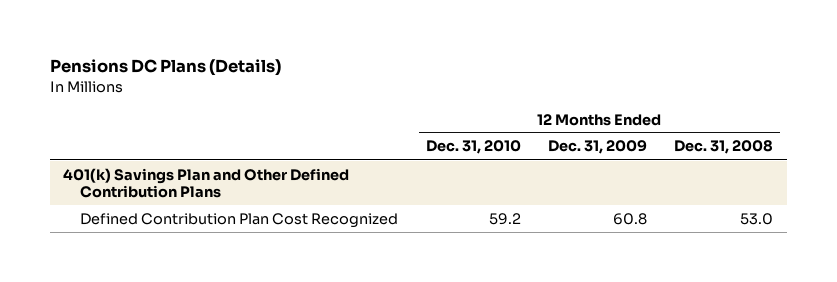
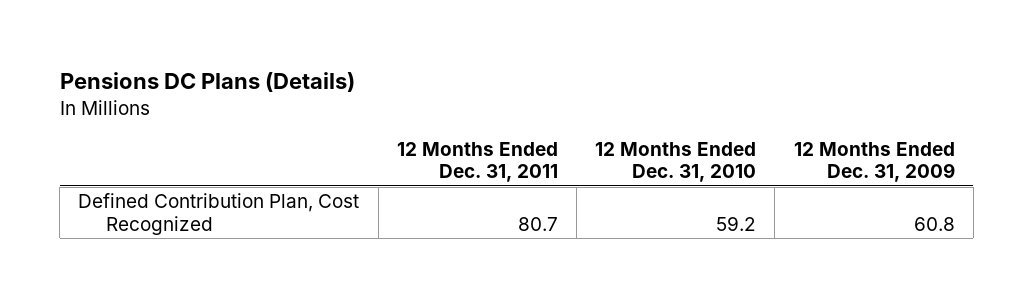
- | 12 Months Ended Dec. 31, 2010 | 12 Months Ended Dec. 31, 2009 | 12 Months Ended Dec. 31, 2008
+ | 12 Months Ended Dec. 31, 2011 | 12 Months Ended Dec. 31, 2010 | 12 Months Ended Dec. 31, 2009
- 401(k) Savings Plan and Other Defined Contribution Plans
- Defined Contribution Plan Cost Recognized | 59.2 | 60.8 | 53.0
+ Defined Contribution Plan, Cost Recognized | 80.7 | 59.2 | 60.8

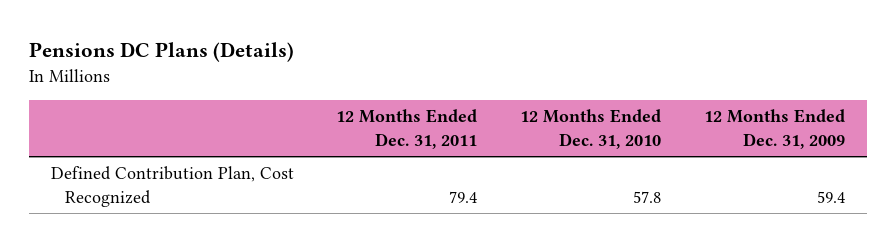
- Defined Contribution Plan, Cost Recognized | 80.7 | 59.2 | 60.8
+ Defined Contribution Plan, Cost Recognized | 79.4 | 57.8 | 59.4

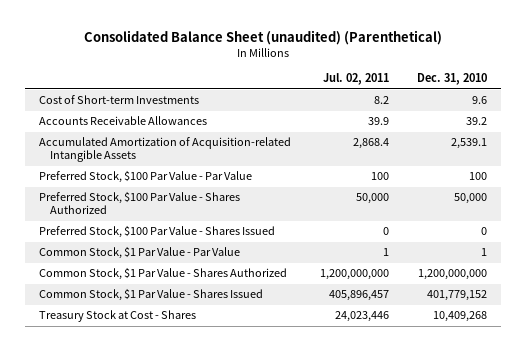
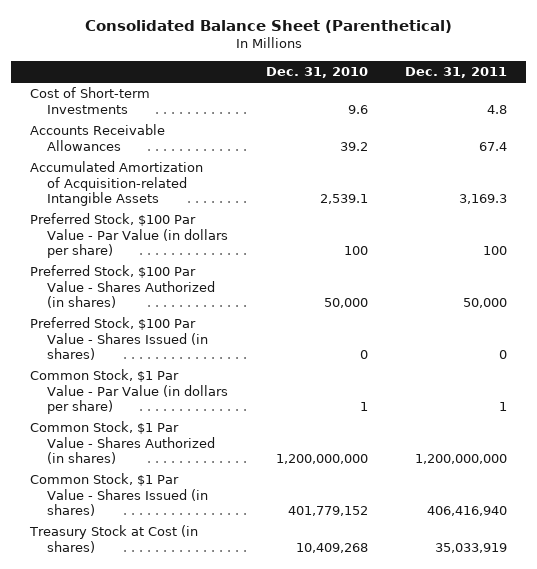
- Consolidated Balance Sheet (unaudited) (Parenthetical)
+ Consolidated Balance Sheet (Parenthetical)
- | Jul. 02, 2011 | Dec. 31, 2010
+ | Dec. 31, 2010 | Dec. 31, 2011
- Preferred Stock, $100 Par Value - Par Value | 100 | 100
- Preferred Stock, $100 Par Value - Shares Authorized | 50,000 | 50,000
- Preferred Stock, $100 Par Value - Shares Issued | 0 | 0
- Common Stock, $1 Par Value - Par Value | 1 | 1
- Common Stock, $1 Par Value - Shares Authorized | 1,200,000,000 | 1,200,000,000
- Common Stock, $1 Par Value - Shares Issued | 405,896,457 | 401,779,152
- Treasury Stock at Cost - Shares | 24,023,446 | 10,409,268
+ Preferred Stock, $100 Par Value - Par Value (in dollars per share) | 100 | 100
+ Preferred Stock, $100 Par Value - Shares Authorized (in shares) | 50,000 | 50,000
+ Preferred Stock, $100 Par Value - Shares Issued (in shares) | 0 | 0
+ Common Stock, $1 Par Value - Par Value (in dollars per share) | 1 | 1
+ Common Stock, $1 Par Value - Shares Authorized (in shares) | 1,200,000,000 | 1,200,000,000
+ Common Stock, $1 Par Value - Shares Issued (in shares) | 401,779,152 | 406,416,940
+ Treasury Stock at Cost (in shares) | 10,409,268 | 35,033,919

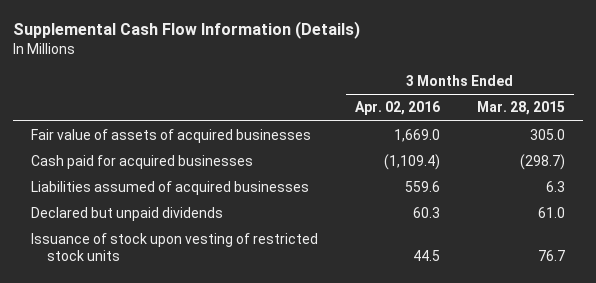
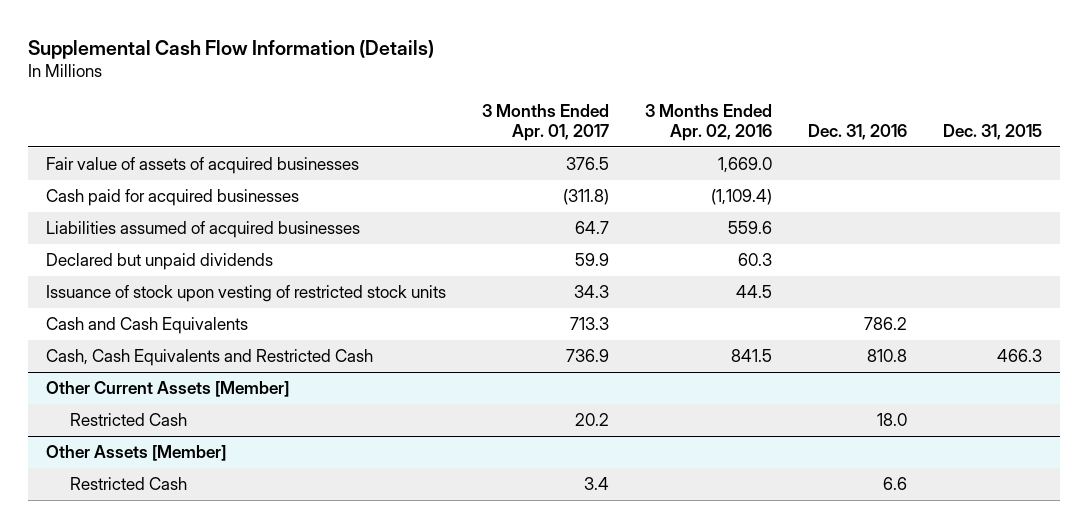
- | 3 Months Ended Apr. 02, 2016 | 3 Months Ended Mar. 28, 2015
+ | 3 Months Ended Apr. 01, 2017 | 3 Months Ended Apr. 02, 2016 | Dec. 31, 2016 | Dec. 31, 2015
+ Cash and Cash Equivalents | 713.3 | | 786.2 |
+ Cash, Cash Equivalents and Restricted Cash | 736.9 | 841.5 | 810.8 | 466.3
+ Other Current Assets [Member]
+ Restricted Cash | 20.2 | | 18.0 |
+ Other Assets [Member]
+ Restricted Cash | 3.4 | | 6.6 |

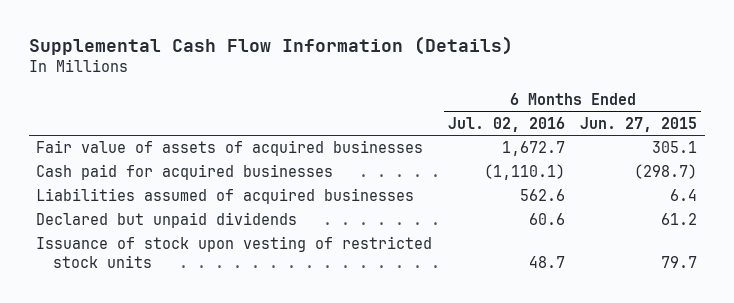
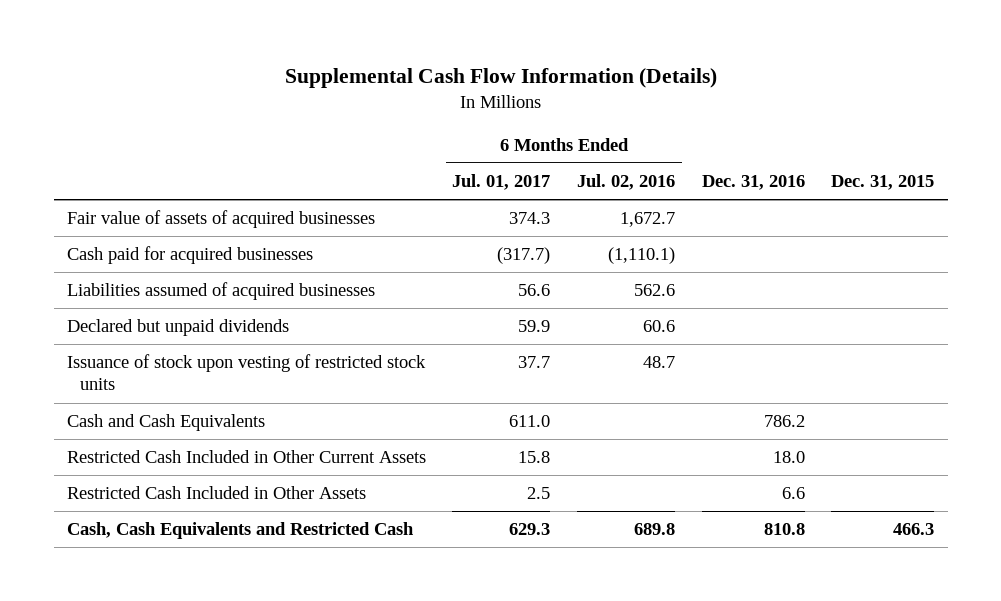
- | 6 Months Ended Jul. 02, 2016 | 6 Months Ended Jun. 27, 2015
+ | 6 Months Ended Jul. 01, 2017 | 6 Months Ended Jul. 02, 2016 | Dec. 31, 2016 | Dec. 31, 2015
+ Cash and Cash Equivalents | 611.0 | | 786.2 |
+ Restricted Cash Included in Other Current Assets | 15.8 | | 18.0 |
+ Restricted Cash Included in Other Assets | 2.5 | | 6.6 |
+ Cash, Cash Equivalents and Restricted Cash | 629.3 | 689.8 | 810.8 | 466.3

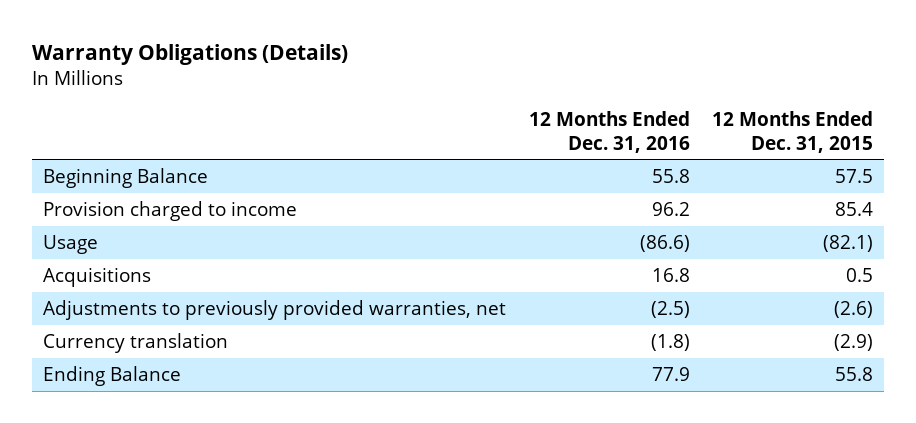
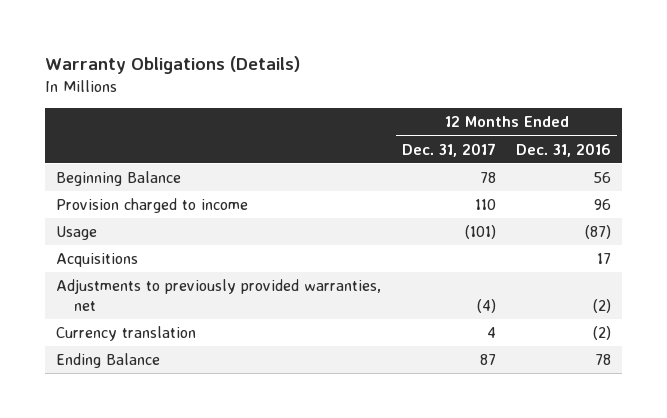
- | 12 Months Ended Dec. 31, 2016 | 12 Months Ended Dec. 31, 2015
+ | 12 Months Ended Dec. 31, 2017 | 12 Months Ended Dec. 31, 2016
- Beginning Balance | 55.8 | 57.5
- Provision charged to income | 96.2 | 85.4
- Usage | (86.6) | (82.1)
- Acquisitions | 16.8 | 0.5
- Adjustments to previously provided warranties, net | (2.5) | (2.6)
- Currency translation | (1.8) | (2.9)
- Ending Balance | 77.9 | 55.8
+ Beginning Balance | 78 | 56
+ Provision charged to income | 110 | 96
+ Usage | (101) | (87)
+ Acquisitions | | 17
+ Adjustments to previously provided warranties, net | (4) | (2)
+ Currency translation | 4 | (2)
+ Ending Balance | 87 | 78

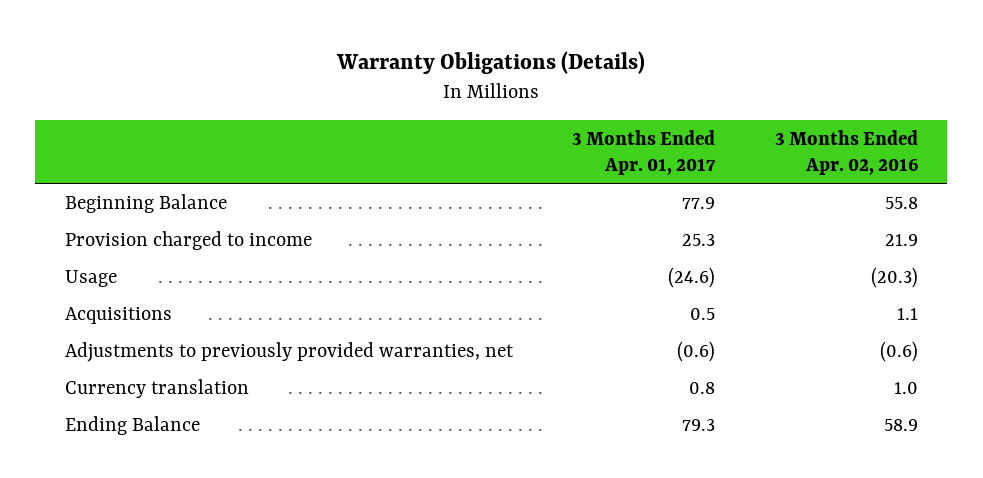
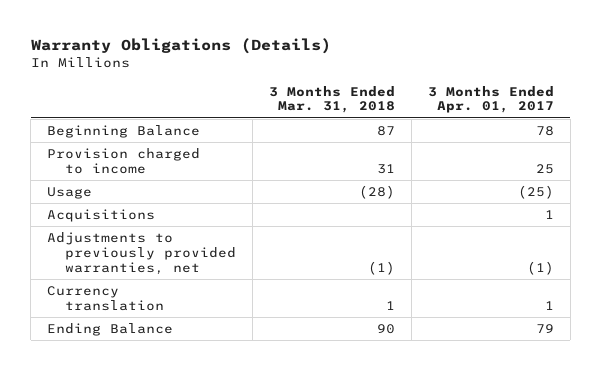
- | 3 Months Ended Apr. 01, 2017 | 3 Months Ended Apr. 02, 2016
+ | 3 Months Ended Mar. 31, 2018 | 3 Months Ended Apr. 01, 2017
- Beginning Balance | 77.9 | 55.8
- Provision charged to income | 25.3 | 21.9
- Usage | (24.6) | (20.3)
- Acquisitions | 0.5 | 1.1
- Adjustments to previously provided warranties, net | (0.6) | (0.6)
- Currency translation | 0.8 | 1.0
- Ending Balance | 79.3 | 58.9
+ Beginning Balance | 87 | 78
+ Provision charged to income | 31 | 25
+ Usage | (28) | (25)
+ Acquisitions | | 1
+ Adjustments to previously provided warranties, net | (1) | (1)
+ Currency translation | 1 | 1
+ Ending Balance | 90 | 79

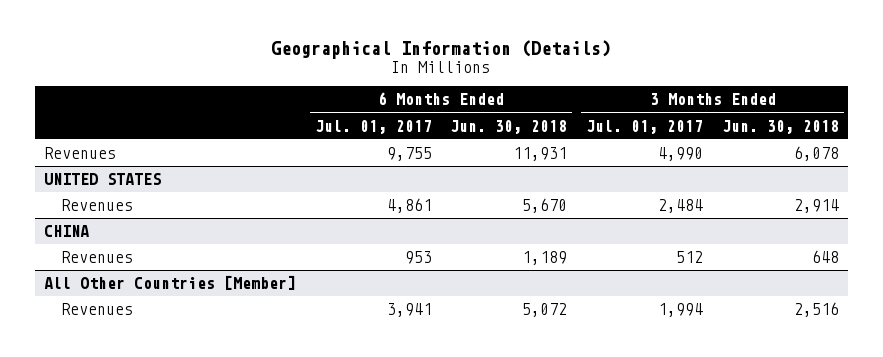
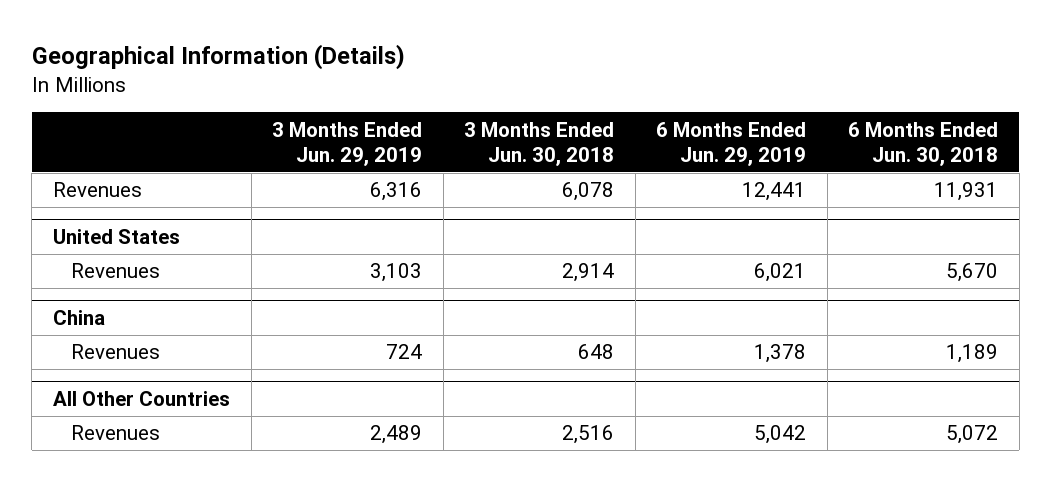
- | 6 Months Ended Jul. 01, 2017 | 6 Months Ended Jun. 30, 2018 | 3 Months Ended Jul. 01, 2017 | 3 Months Ended Jun. 30, 2018
+ | 3 Months Ended Jun. 29, 2019 | 3 Months Ended Jun. 30, 2018 | 6 Months Ended Jun. 29, 2019 | 6 Months Ended Jun. 30, 2018
- UNITED STATES
+ United States
- CHINA
+ China
- All Other Countries [Member]
+ All Other Countries

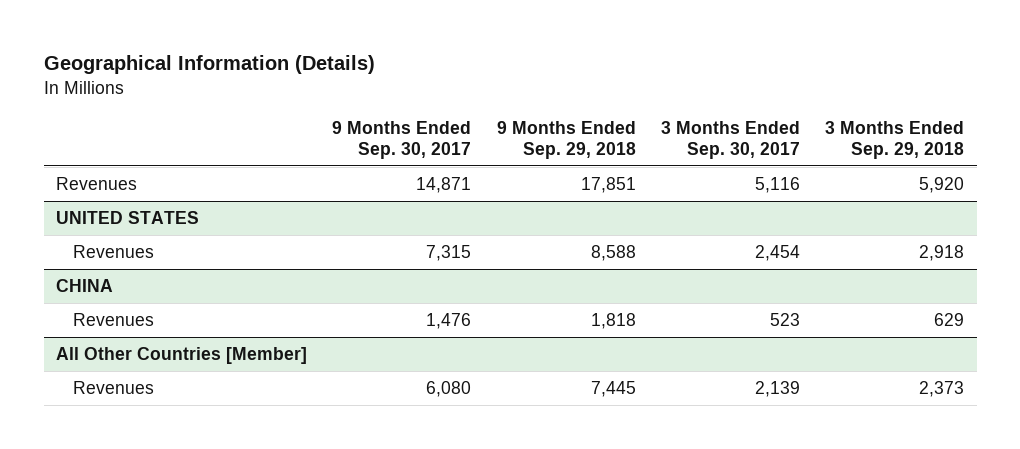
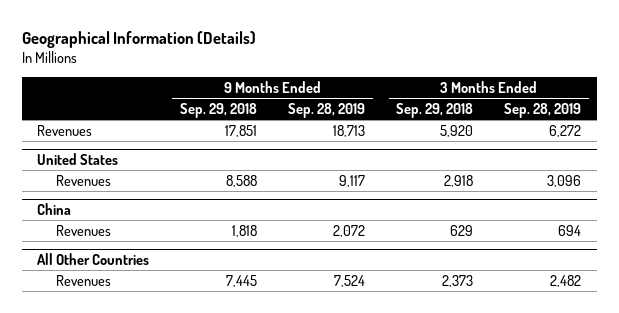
- | 9 Months Ended Sep. 30, 2017 | 9 Months Ended Sep. 29, 2018 | 3 Months Ended Sep. 30, 2017 | 3 Months Ended Sep. 29, 2018
+ | 9 Months Ended Sep. 29, 2018 | 9 Months Ended Sep. 28, 2019 | 3 Months Ended Sep. 29, 2018 | 3 Months Ended Sep. 28, 2019
- UNITED STATES
+ United States
- CHINA
+ China
- All Other Countries [Member]
+ All Other Countries

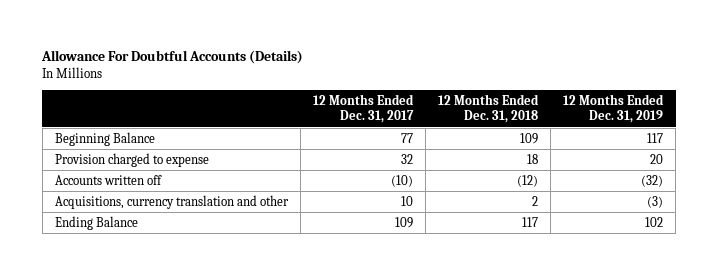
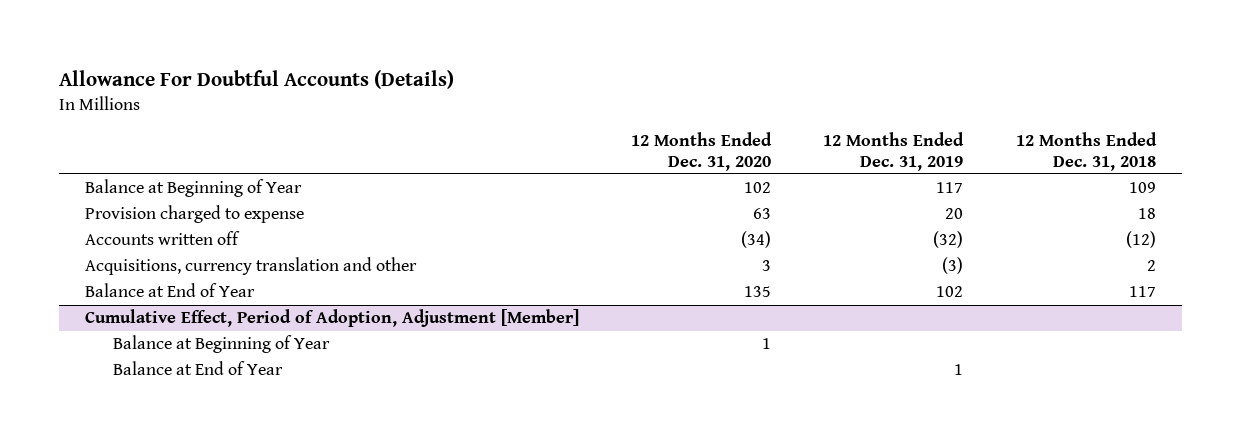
- | 12 Months Ended Dec. 31, 2017 | 12 Months Ended Dec. 31, 2018 | 12 Months Ended Dec. 31, 2019
+ | 12 Months Ended Dec. 31, 2020 | 12 Months Ended Dec. 31, 2019 | 12 Months Ended Dec. 31, 2018
- Beginning Balance | 77 | 109 | 117
+ Balance at Beginning of Year | 102 | 117 | 109
- Ending Balance | 109 | 117 | 102
+ Balance at End of Year | 135 | 102 | 117
+ Cumulative Effect, Period of Adoption, Adjustment [Member]
+ Balance at Beginning of Year | 1 | |
+ Balance at End of Year | | 1 |

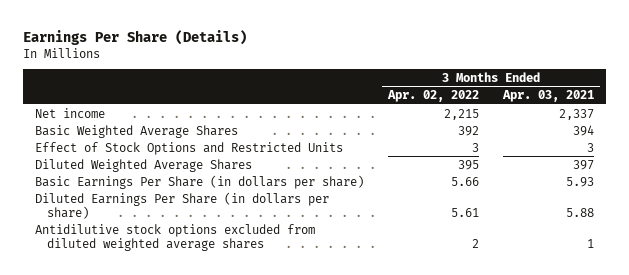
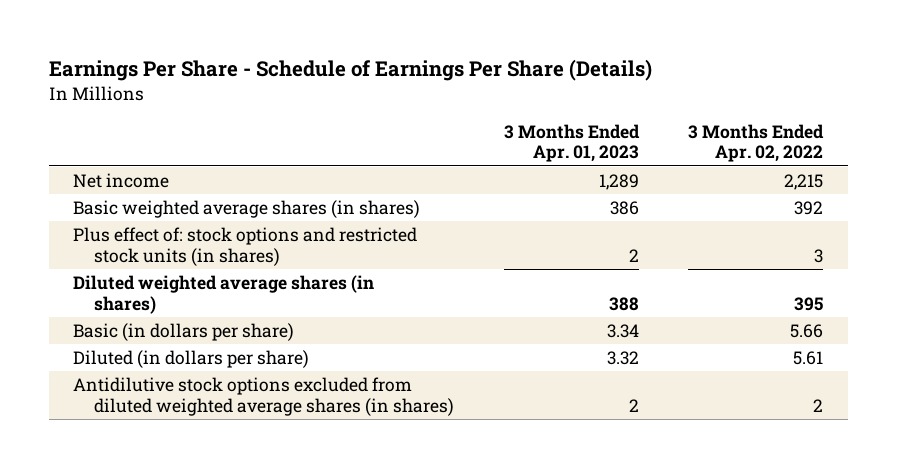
- Earnings Per Share (Details)
+ Earnings Per Share - Schedule of Earnings Per Share (Details)
- | 3 Months Ended Apr. 02, 2022 | 3 Months Ended Apr. 03, 2021
+ | 3 Months Ended Apr. 01, 2023 | 3 Months Ended Apr. 02, 2022
- Basic Weighted Average Shares | 392 | 394
- Effect of Stock Options and Restricted Units | 3 | 3
- Diluted Weighted Average Shares | 395 | 397
- Basic Earnings Per Share (in dollars per share) | 5.66 | 5.93
- Diluted Earnings Per Share (in dollars per share) | 5.61 | 5.88
- Antidilutive stock options excluded from diluted weighted average shares | 2 | 1
+ Basic weighted average shares (in shares) | 386 | 392
+ Plus effect of: stock options and restricted stock units (in shares) | 2 | 3
+ Diluted weighted average shares (in shares) | 388 | 395
+ Basic (in dollars per share) | 3.34 | 5.66
+ Diluted (in dollars per share) | 3.32 | 5.61
+ Antidilutive stock options excluded from diluted weighted average shares (in shares) | 2 | 2

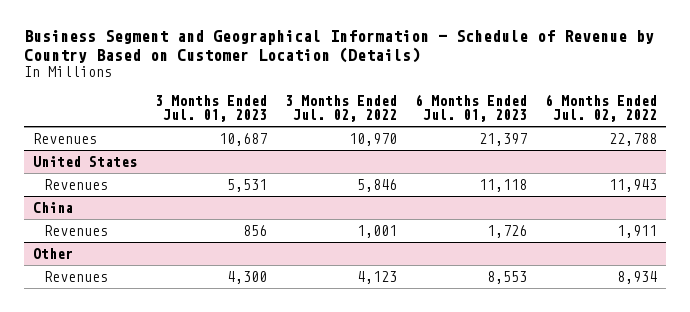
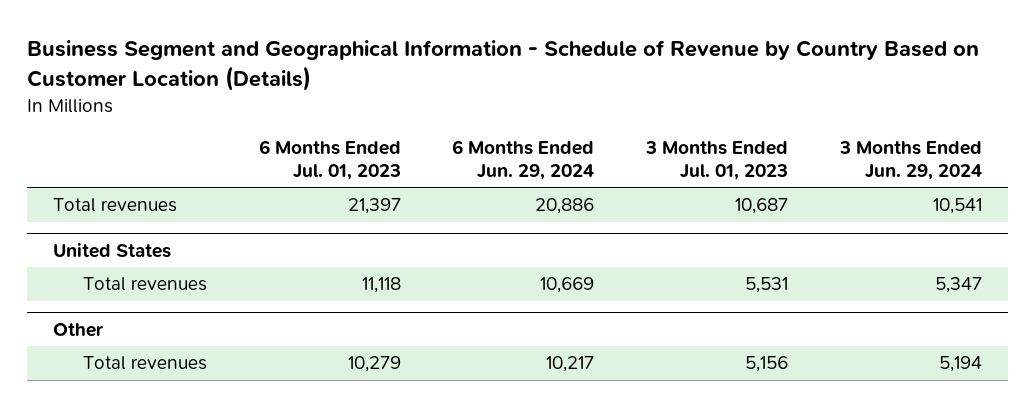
- | 3 Months Ended Jul. 01, 2023 | 3 Months Ended Jul. 02, 2022 | 6 Months Ended Jul. 01, 2023 | 6 Months Ended Jul. 02, 2022
+ | 6 Months Ended Jul. 01, 2023 | 6 Months Ended Jun. 29, 2024 | 3 Months Ended Jul. 01, 2023 | 3 Months Ended Jun. 29, 2024
- Revenues | 10,687 | 10,970 | 21,397 | 22,788
+ Total revenues | 21,397 | 20,886 | 10,687 | 10,541
@ United States
- Revenues | 5,531 | 5,846 | 11,118 | 11,943
- China
- Revenues | 856 | 1,001 | 1,726 | 1,911
@ United States
+ Total revenues | 11,118 | 10,669 | 5,531 | 5,347
@ Other
- Revenues | 4,300 | 4,123 | 8,553 | 8,934
+ Total revenues | 10,279 | 10,217 | 5,156 | 5,194

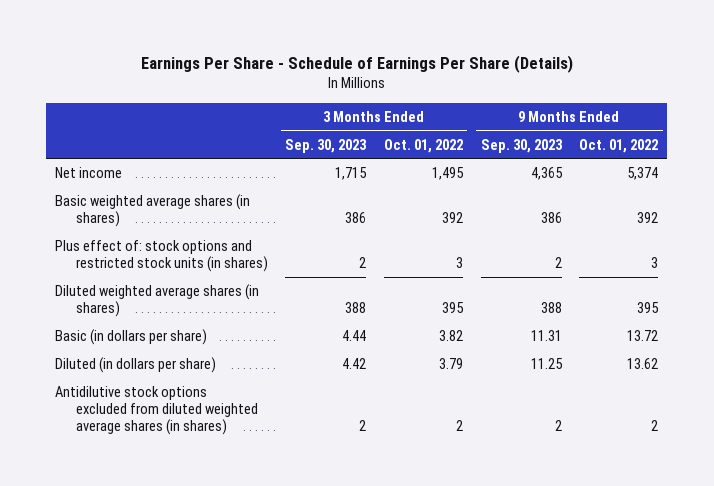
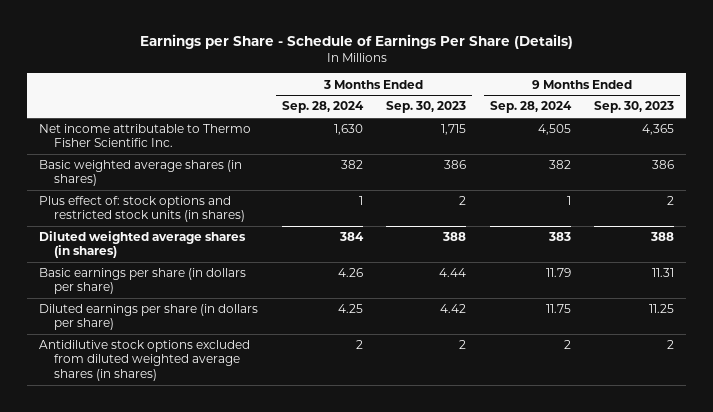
- Earnings Per Share - Schedule of Earnings Per Share (Details)
+ Earnings per Share - Schedule of Earnings Per Share (Details)
- | 3 Months Ended Sep. 30, 2023 | 3 Months Ended Oct. 01, 2022 | 9 Months Ended Sep. 30, 2023 | 9 Months Ended Oct. 01, 2022
+ | 3 Months Ended Sep. 28, 2024 | 3 Months Ended Sep. 30, 2023 | 9 Months Ended Sep. 28, 2024 | 9 Months Ended Sep. 30, 2023
- Net income | 1,715 | 1,495 | 4,365 | 5,374
+ Net income attributable to Thermo Fisher Scientific Inc. | 1,630 | 1,715 | 4,505 | 4,365
- Basic (in dollars per share) | 4.44 | 3.82 | 11.31 | 13.72
- Diluted (in dollars per share) | 4.42 | 3.79 | 11.25 | 13.62
+ Basic earnings per share (in dollars per share) | 4.26 | 4.44 | 11.79 | 11.31
+ Diluted earnings per share (in dollars per share) | 4.25 | 4.42 | 11.75 | 11.25

